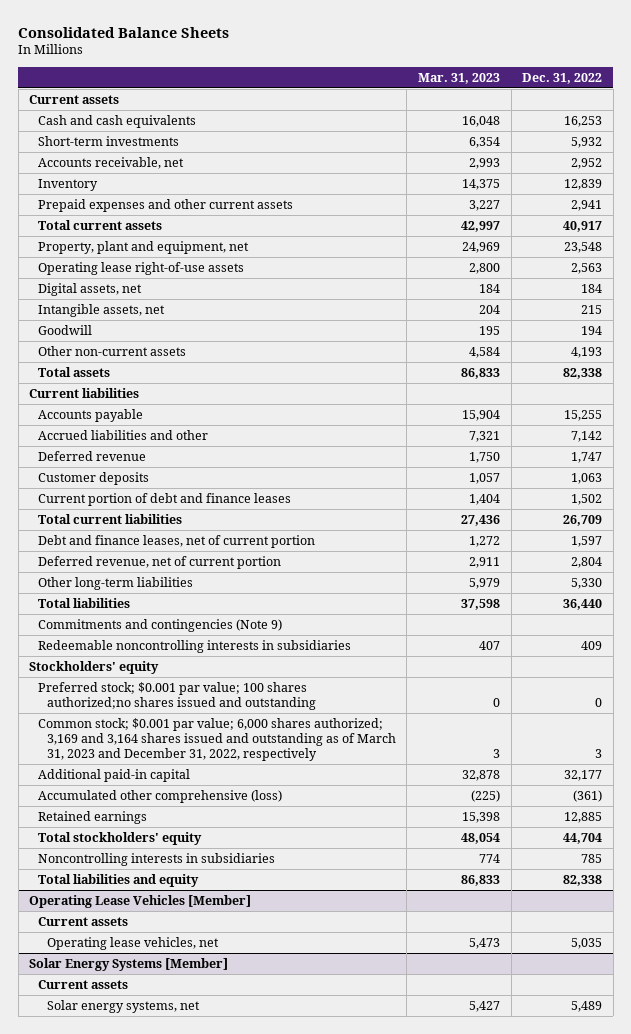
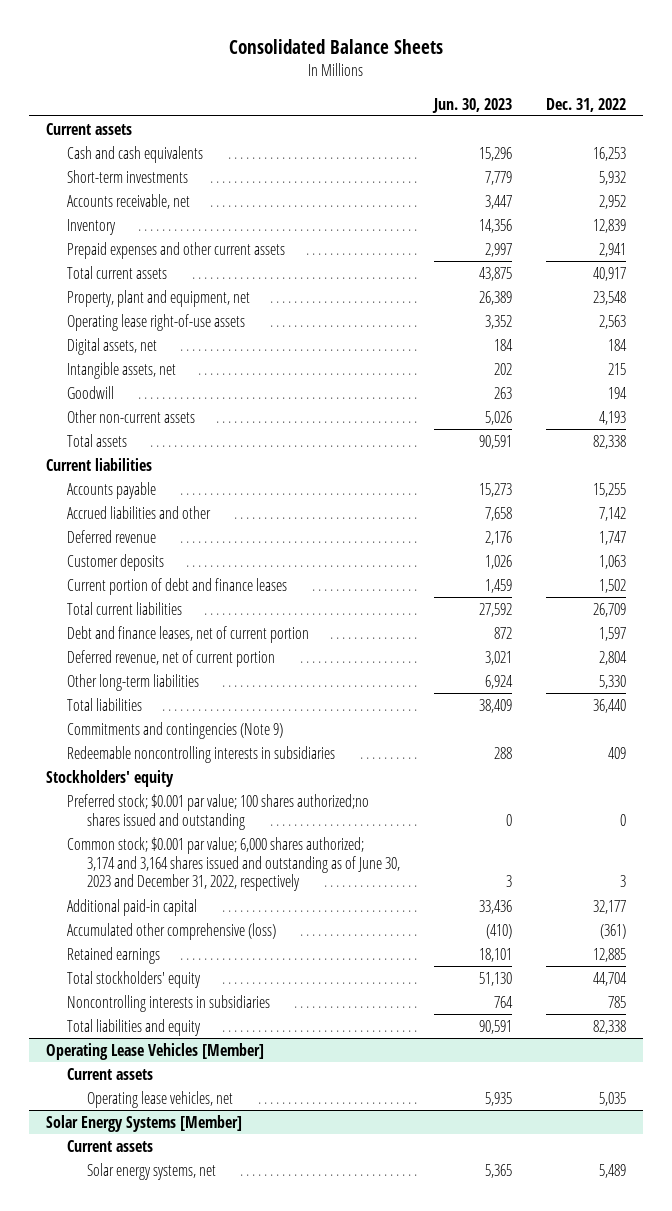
- | Mar. 31, 2023 | Dec. 31, 2022
+ | Jun. 30, 2023 | Dec. 31, 2022
- Common stock; $0.001 par value; 6,000 shares authorized; 3,169 and 3,164 shares issued and outstanding as of March 31, 2023 and December 31, 2022, respectively | 3 | 3
+ Common stock; $0.001 par value; 6,000 shares authorized; 3,174 and 3,164 shares issued and outstanding as of June 30, 2023 and December 31, 2022, respectively | 3 | 3

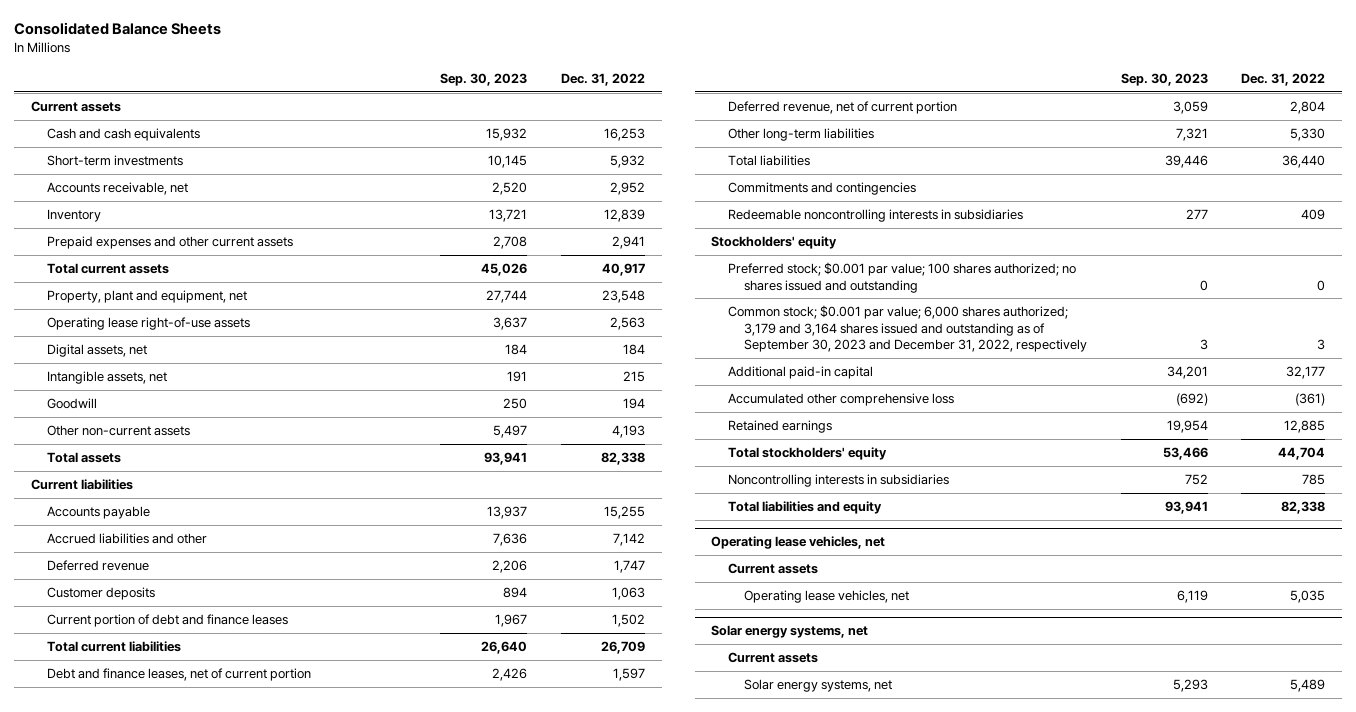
- | Jun. 30, 2023 | Dec. 31, 2022
+ | Sep. 30, 2023 | Dec. 31, 2022
- Commitments and contingencies (Note 9)
+ Commitments and contingencies
- Preferred stock; $0.001 par value; 100 shares authorized;no shares issued and outstanding | 0 | 0
- Common stock; $0.001 par value; 6,000 shares authorized; 3,174 and 3,164 shares issued and outstanding as of June 30, 2023 and December 31, 2022, respectively | 3 | 3
+ Preferred stock; $0.001 par value; 100 shares authorized; no shares issued and outstanding | 0 | 0
+ Common stock; $0.001 par value; 6,000 shares authorized; 3,179 and 3,164 shares issued and outstanding as of September 30, 2023 and December 31, 2022, respectively | 3 | 3
- Accumulated other comprehensive (loss) | (410) | (361)
+ Accumulated other comprehensive loss | (692) | (361)
- Operating Lease Vehicles [Member]
+ Operating lease vehicles, net
- Solar Energy Systems [Member]
+ Solar energy systems, net

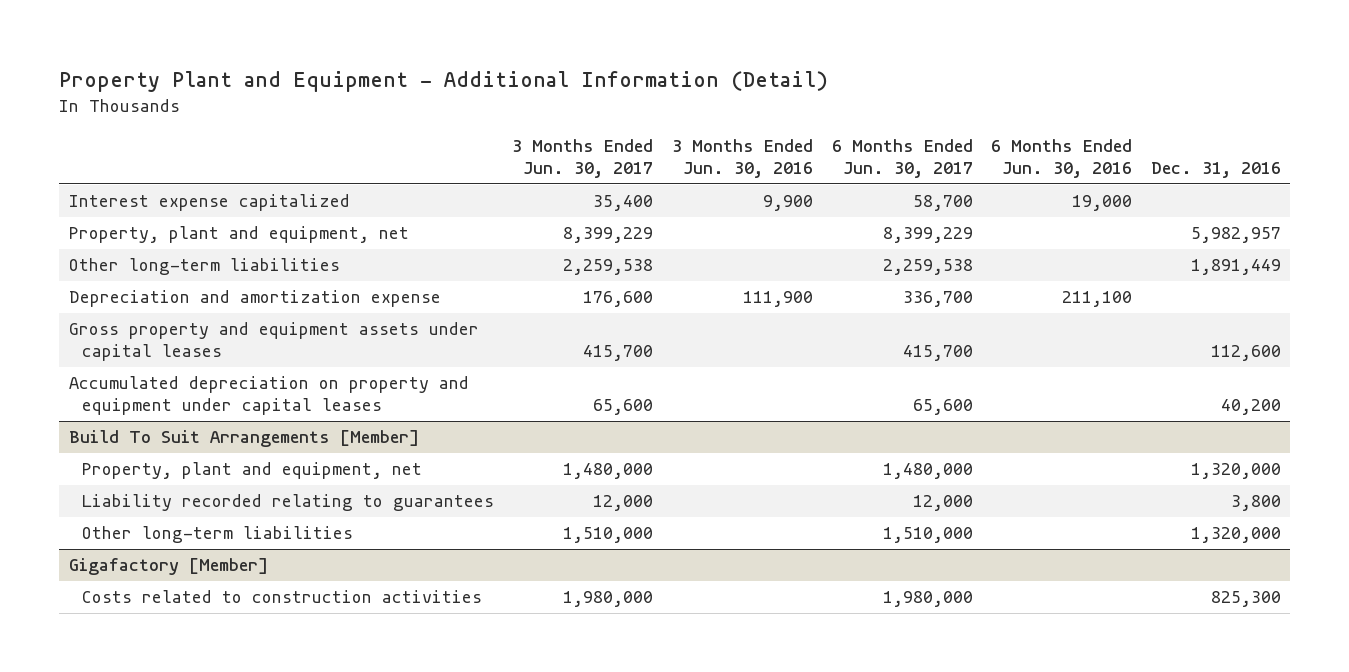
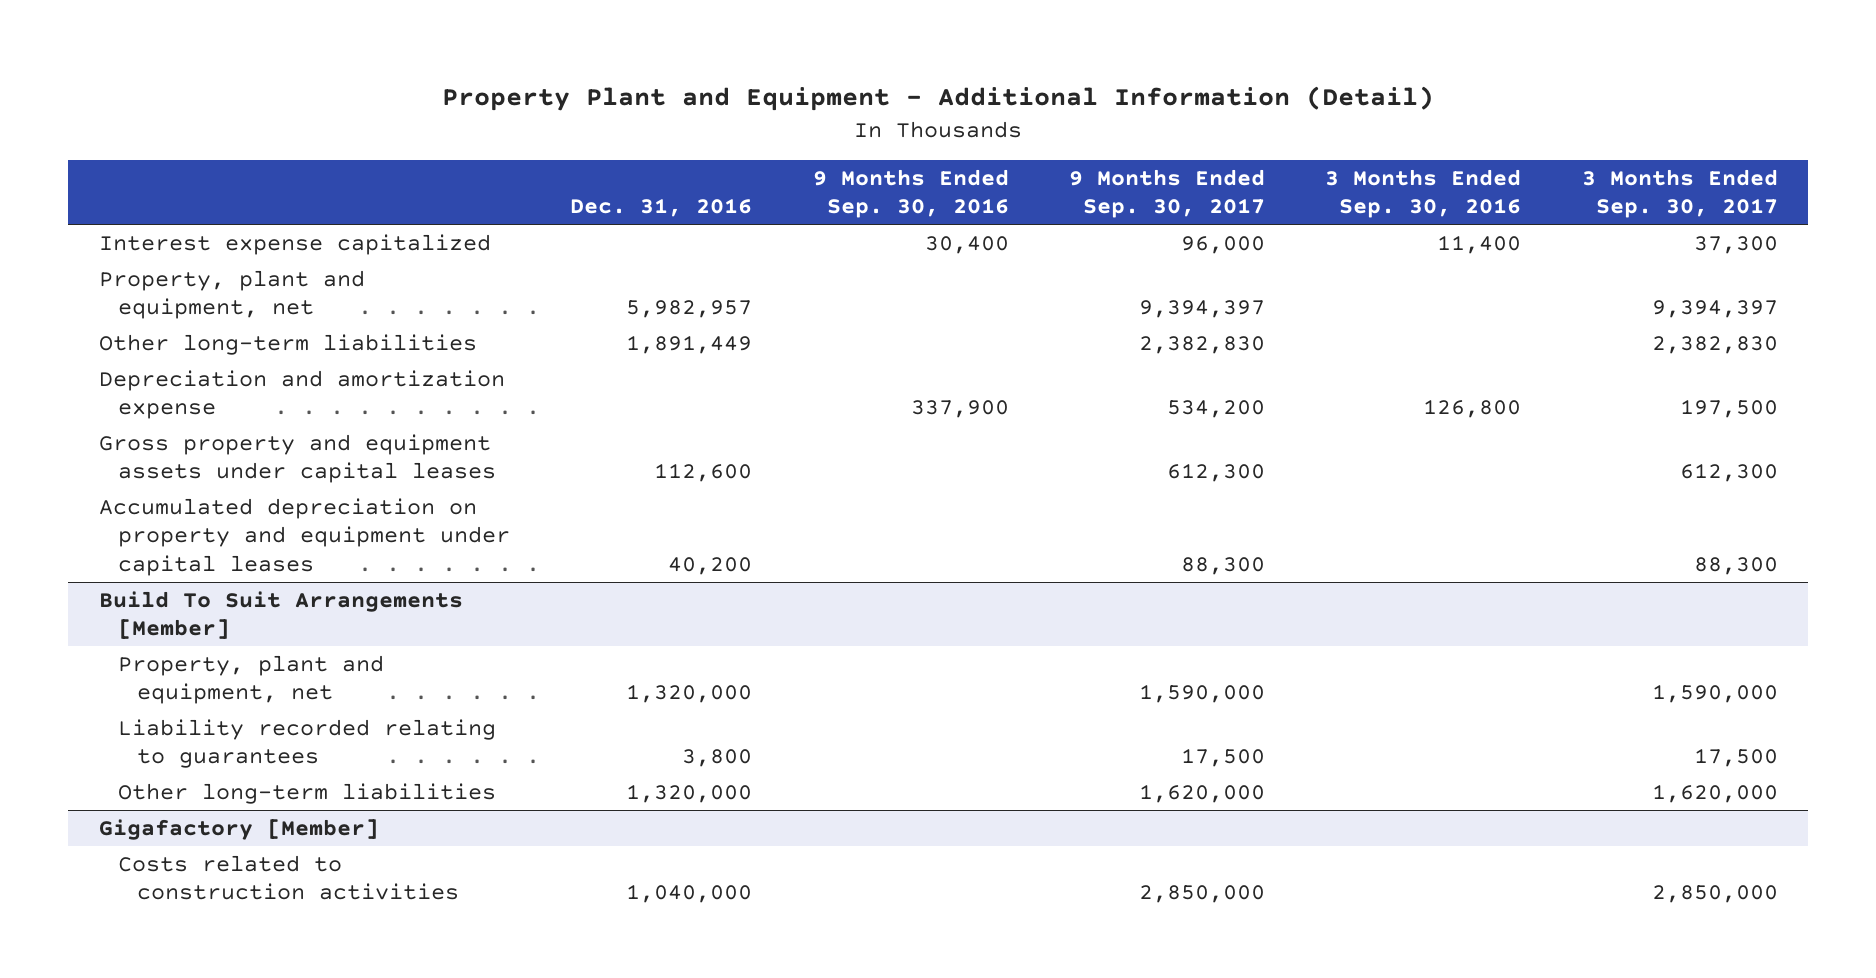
- | 3 Months Ended Jun. 30, 2017 | 3 Months Ended Jun. 30, 2016 | 6 Months Ended Jun. 30, 2017 | 6 Months Ended Jun. 30, 2016 | Dec. 31, 2016
+ | Dec. 31, 2016 | 9 Months Ended Sep. 30, 2016 | 9 Months Ended Sep. 30, 2017 | 3 Months Ended Sep. 30, 2016 | 3 Months Ended Sep. 30, 2017
@ Gigafactory [Member]
- Costs related to construction activities | 1,980,000 | | 1,980,000 | | 825,300
+ Costs related to construction activities | 1,040,000 | | 2,850,000 | | 2,850,000

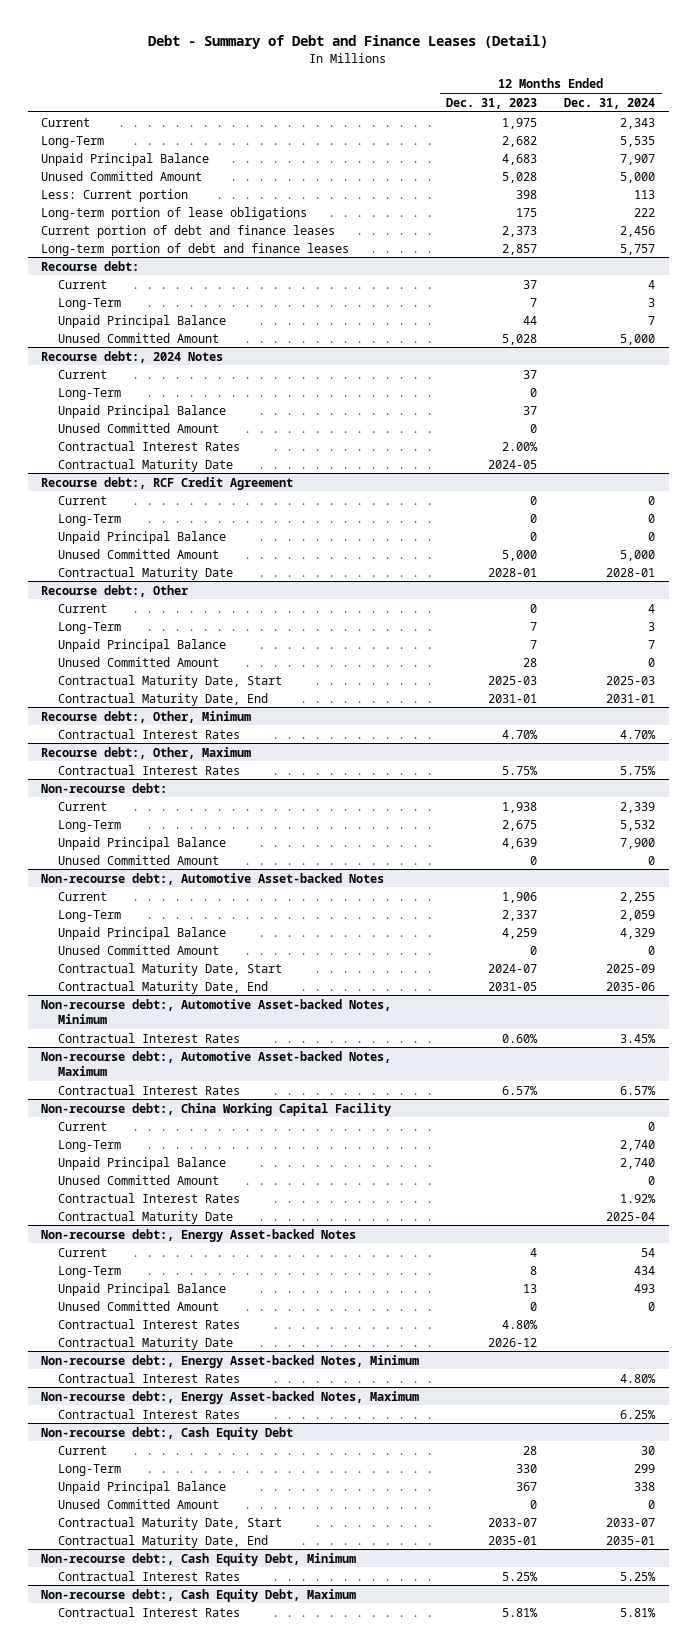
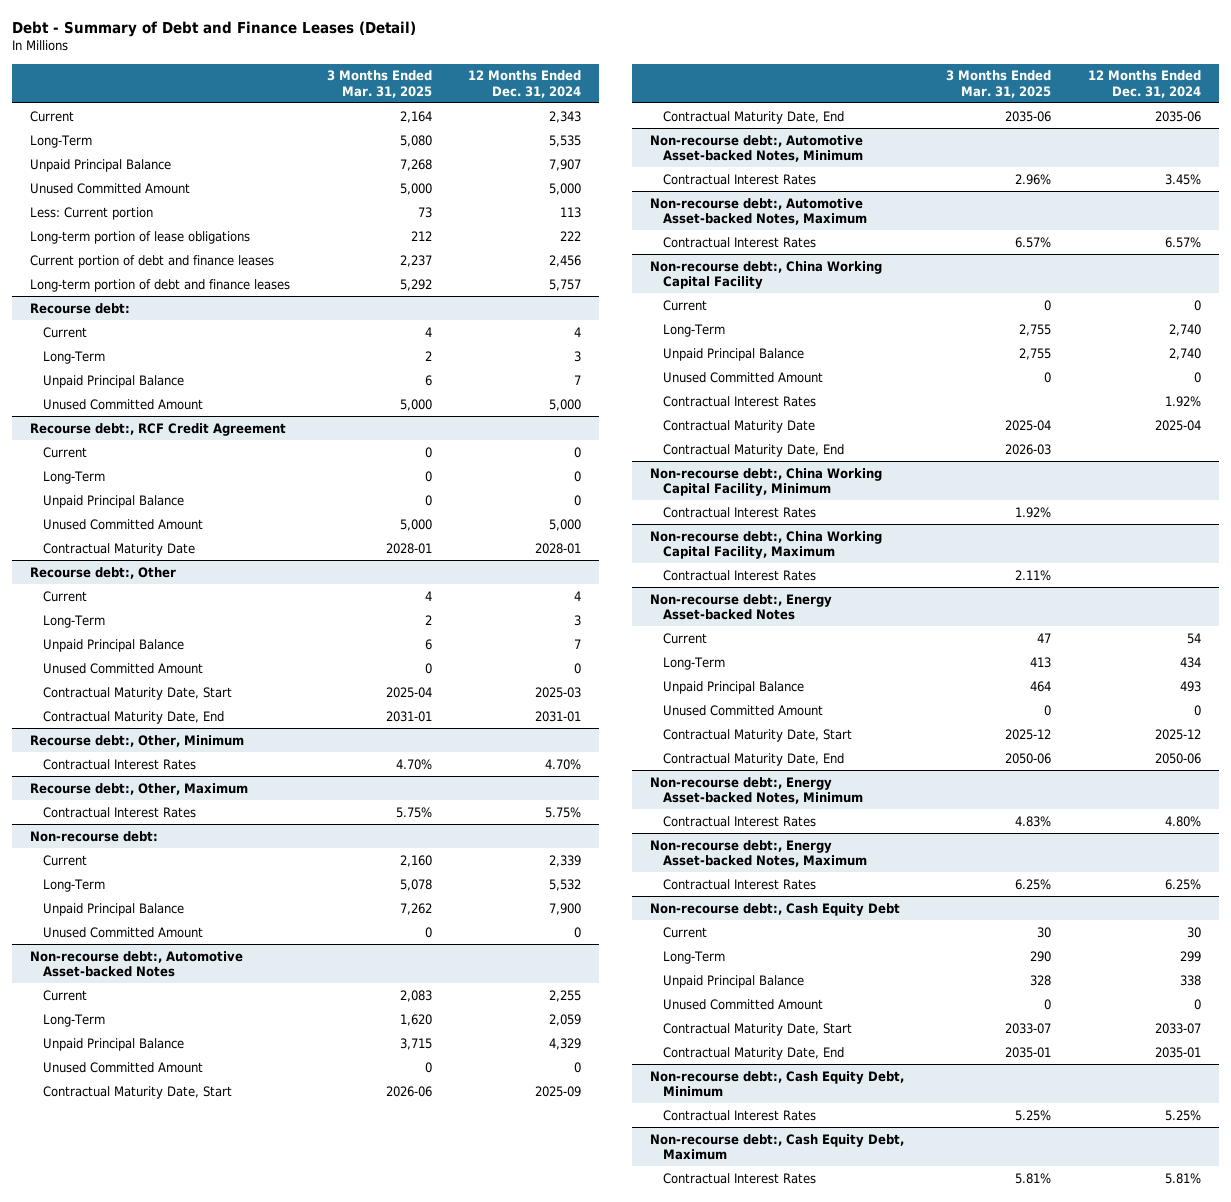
- | 12 Months Ended Dec. 31, 2023 | 12 Months Ended Dec. 31, 2024
+ | 3 Months Ended Mar. 31, 2025 | 12 Months Ended Dec. 31, 2024
- Recourse debt:, 2024 Notes
- Current | 37 |
- Long-Term | 0 |
- Unpaid Principal Balance | 37 |
- Unused Committed Amount | 0 |
- Contractual Interest Rates | 2.00% |
- Contractual Maturity Date | 2024-05 |
@ Non-recourse debt:, China Working Capital Facility
+ Contractual Maturity Date, End | 2026-03 |
+ Non-recourse debt:, China Working Capital Facility, Minimum
+ Contractual Interest Rates | 1.92% |
+ Non-recourse debt:, China Working Capital Facility, Maximum
+ Contractual Interest Rates | 2.11% |
@ Non-recourse debt:, Energy Asset-backed Notes
- Contractual Interest Rates | 4.80% |
- Contractual Maturity Date | 2026-12 |
+ Contractual Maturity Date, Start | 2025-12 | 2025-12
+ Contractual Maturity Date, End | 2050-06 | 2050-06

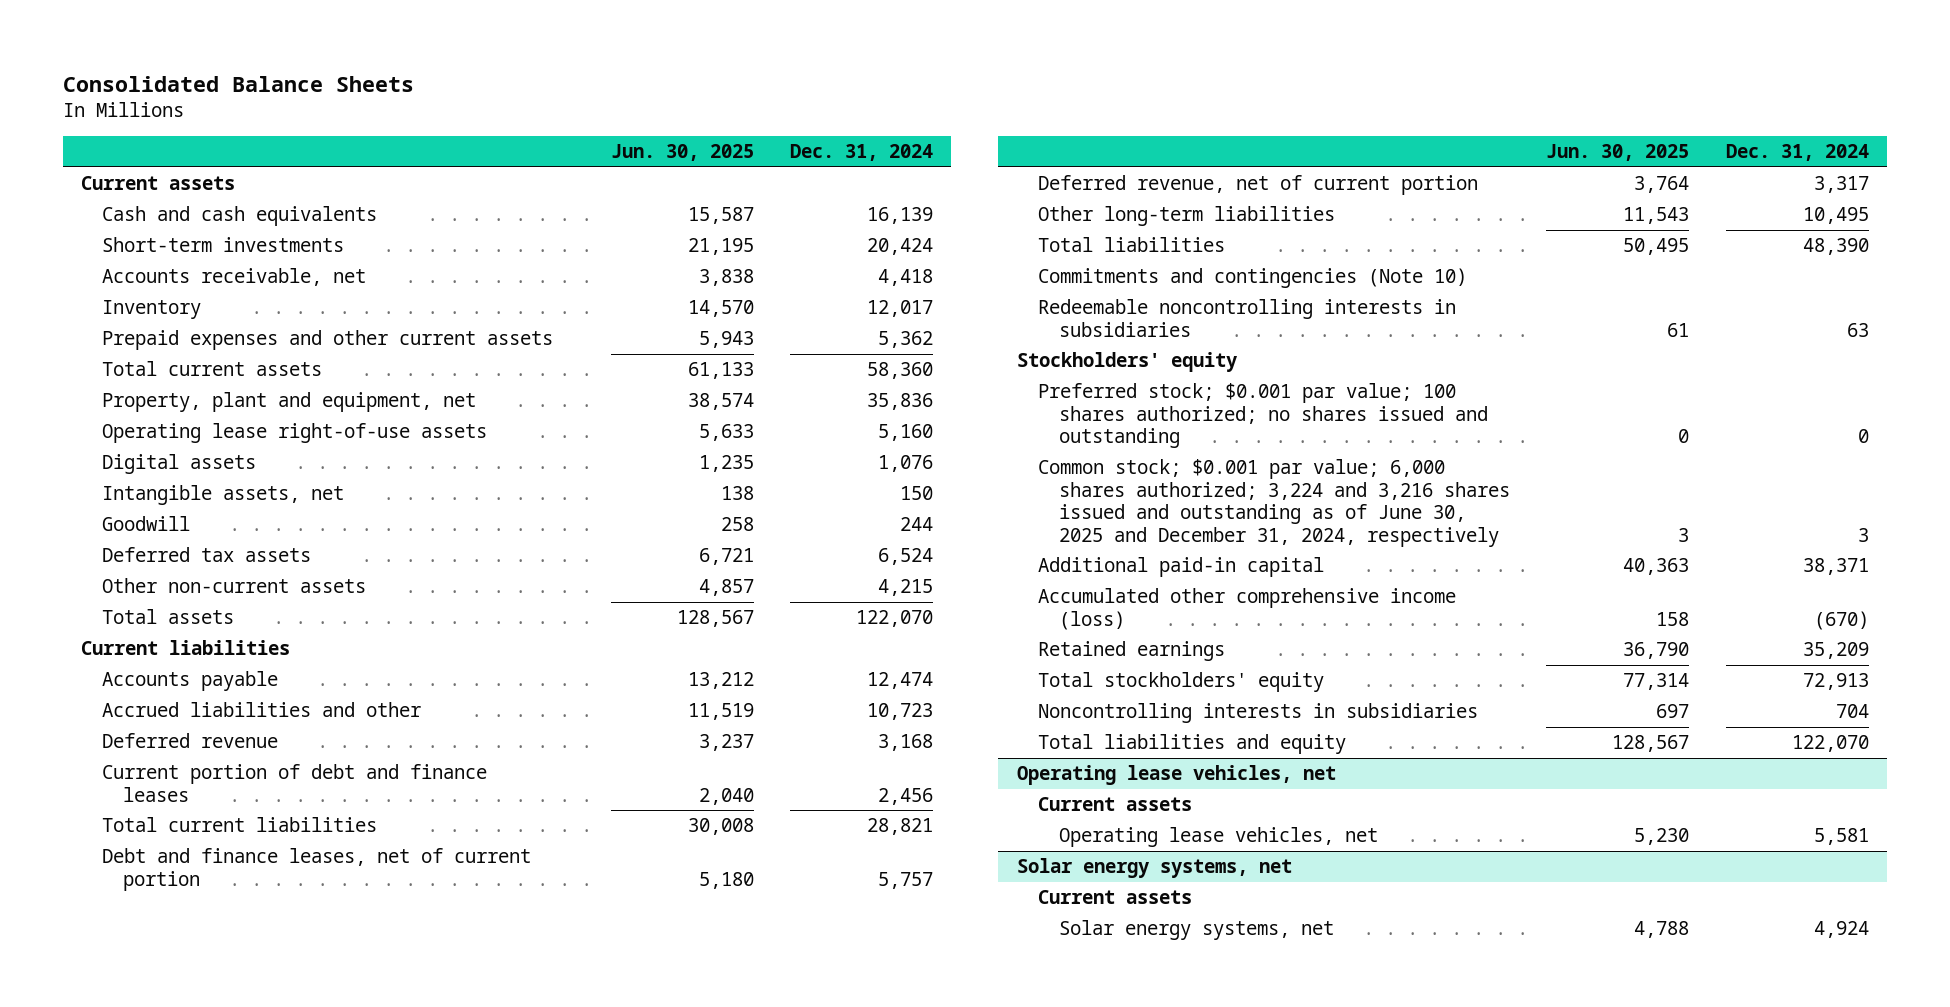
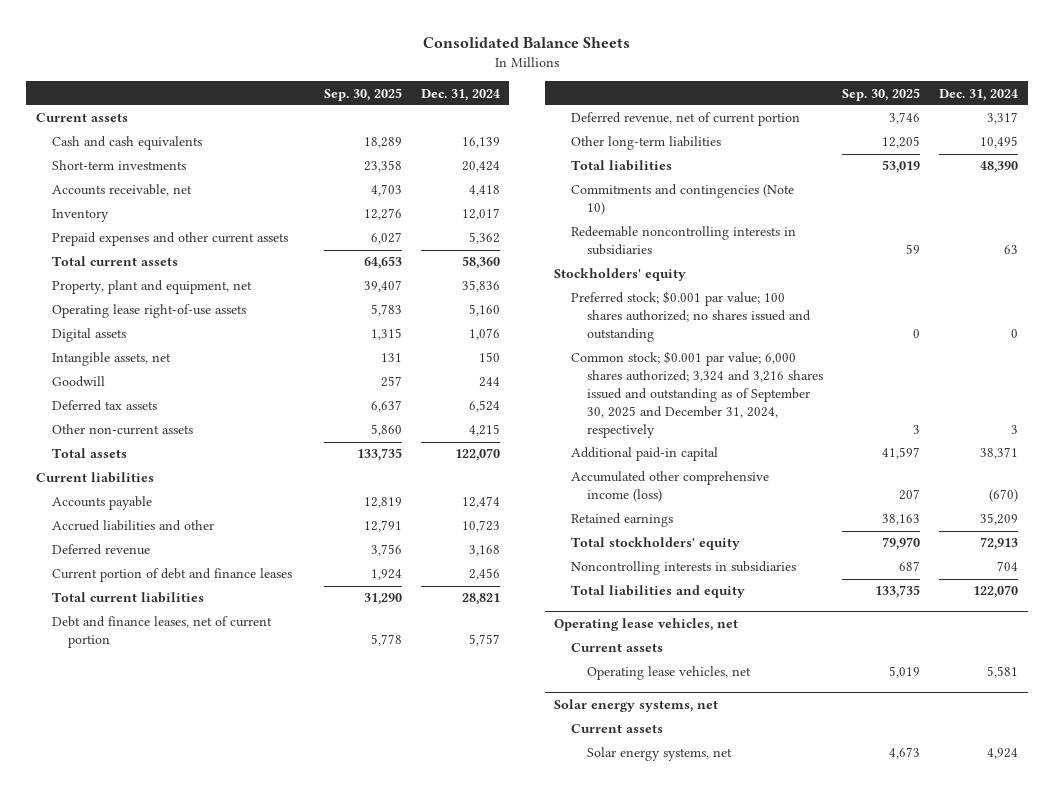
- | Jun. 30, 2025 | Dec. 31, 2024
+ | Sep. 30, 2025 | Dec. 31, 2024
- Common stock; $0.001 par value; 6,000 shares authorized; 3,224 and 3,216 shares issued and outstanding as of June 30, 2025 and December 31, 2024, respectively | 3 | 3
+ Common stock; $0.001 par value; 6,000 shares authorized; 3,324 and 3,216 shares issued and outstanding as of September 30, 2025 and December 31, 2024, respectively | 3 | 3

